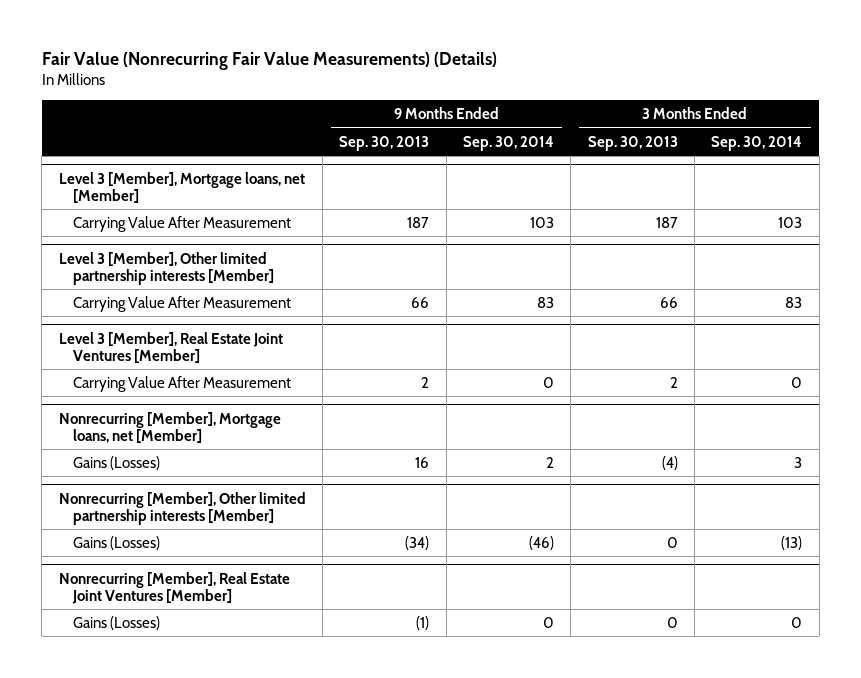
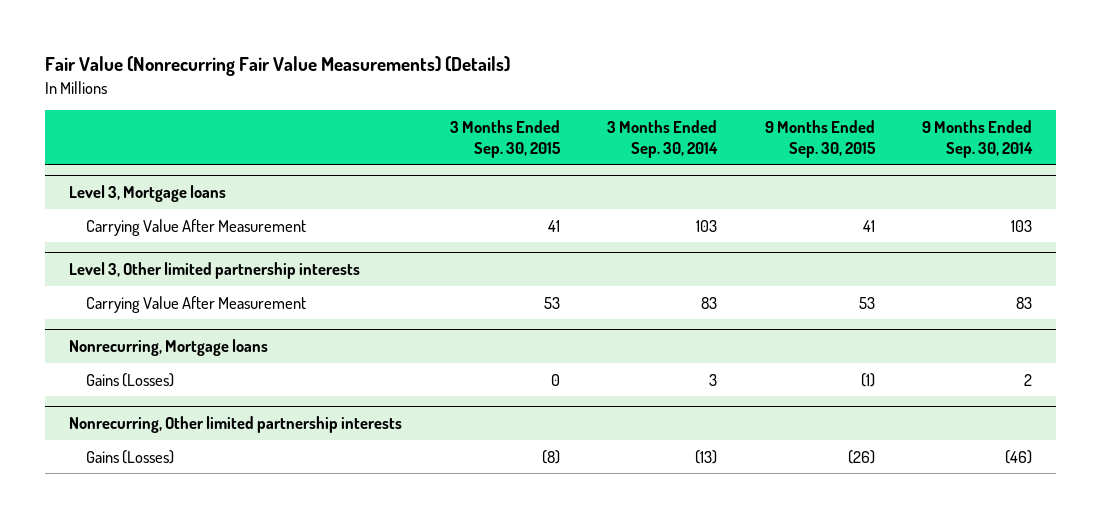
- | 9 Months Ended Sep. 30, 2013 | 9 Months Ended Sep. 30, 2014 | 3 Months Ended Sep. 30, 2013 | 3 Months Ended Sep. 30, 2014
+ | 3 Months Ended Sep. 30, 2015 | 3 Months Ended Sep. 30, 2014 | 9 Months Ended Sep. 30, 2015 | 9 Months Ended Sep. 30, 2014
- Level 3 [Member], Mortgage loans, net [Member]
+ Level 3, Mortgage loans
- Level 3 [Member], Other limited partnership interests [Member]
+ Level 3, Other limited partnership interests
- Level 3 [Member], Real Estate Joint Ventures [Member]
- Carrying Value After Measurement | 2 | 0 | 2 | 0
- Nonrecurring [Member], Mortgage loans, net [Member]
+ Nonrecurring, Mortgage loans
- Nonrecurring [Member], Other limited partnership interests [Member]
+ Nonrecurring, Other limited partnership interests
- Nonrecurring [Member], Real Estate Joint Ventures [Member]
- Gains (Losses) | (1) | 0 | 0 | 0

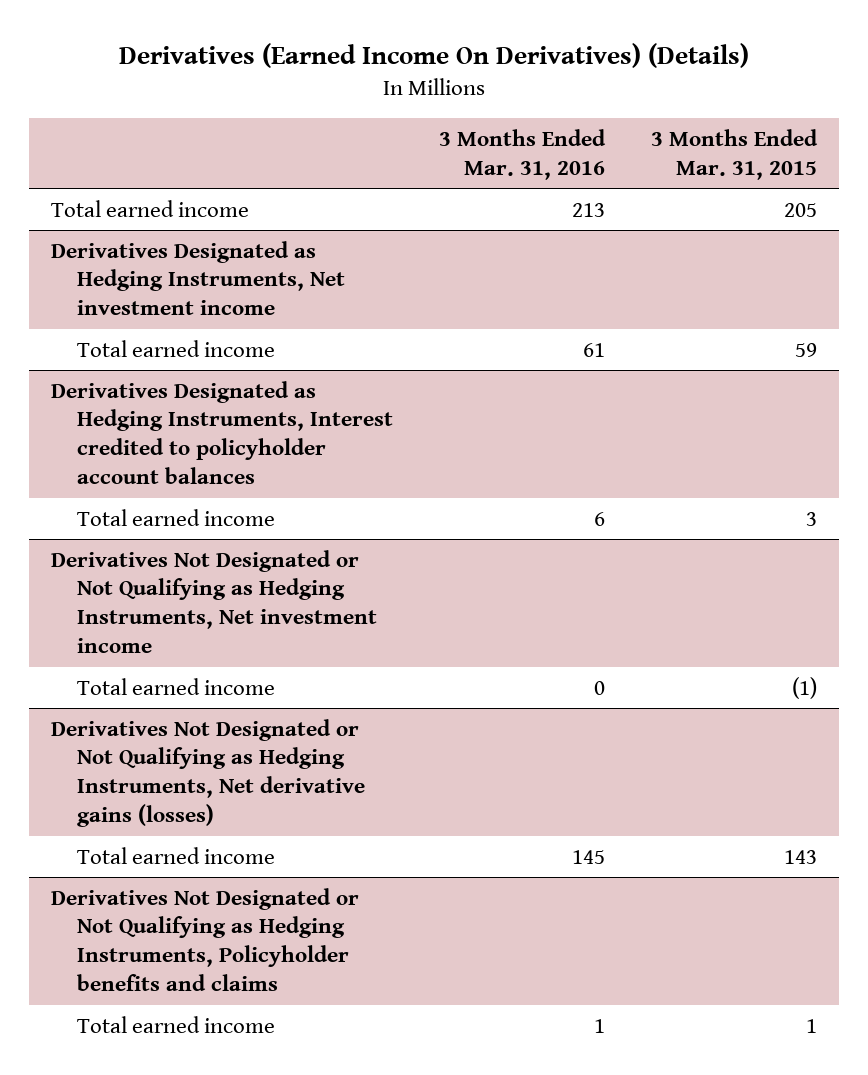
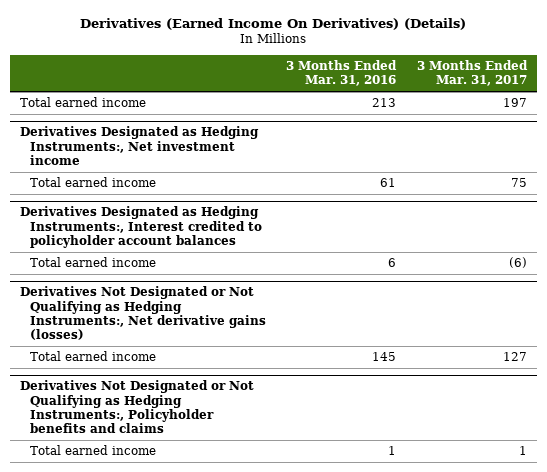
- | 3 Months Ended Mar. 31, 2016 | 3 Months Ended Mar. 31, 2015
+ | 3 Months Ended Mar. 31, 2016 | 3 Months Ended Mar. 31, 2017
- Derivatives Designated as Hedging Instruments, Net investment income
+ Derivatives Designated as Hedging Instruments:, Net investment income
- Derivatives Designated as Hedging Instruments, Interest credited to policyholder account balances
+ Derivatives Designated as Hedging Instruments:, Interest credited to policyholder account balances
- Derivatives Not Designated or Not Qualifying as Hedging Instruments, Net investment income
- Total earned income | 0 | (1)
- Derivatives Not Designated or Not Qualifying as Hedging Instruments, Net derivative gains (losses)
+ Derivatives Not Designated or Not Qualifying as Hedging Instruments:, Net derivative gains (losses)
- Derivatives Not Designated or Not Qualifying as Hedging Instruments, Policyholder benefits and claims
+ Derivatives Not Designated or Not Qualifying as Hedging Instruments:, Policyholder benefits and claims

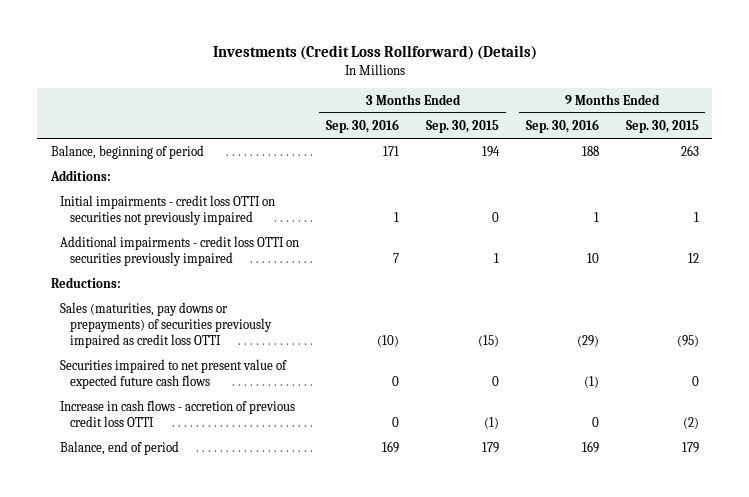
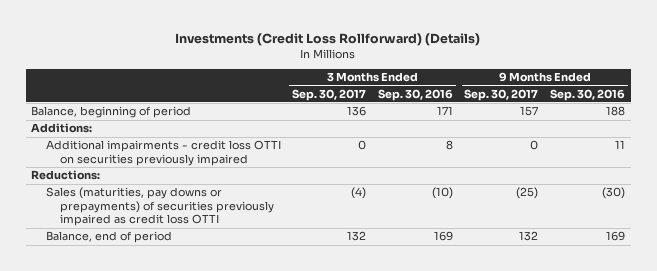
- | 3 Months Ended Sep. 30, 2016 | 3 Months Ended Sep. 30, 2015 | 9 Months Ended Sep. 30, 2016 | 9 Months Ended Sep. 30, 2015
+ | 3 Months Ended Sep. 30, 2017 | 3 Months Ended Sep. 30, 2016 | 9 Months Ended Sep. 30, 2017 | 9 Months Ended Sep. 30, 2016
- Initial impairments - credit loss OTTI on securities not previously impaired | 1 | 0 | 1 | 1
- Additional impairments - credit loss OTTI on securities previously impaired | 7 | 1 | 10 | 12
+ Additional impairments - credit loss OTTI on securities previously impaired | 0 | 8 | 0 | 11
- Sales (maturities, pay downs or prepayments) of securities previously impaired as credit loss OTTI | (10) | (15) | (29) | (95)
- Securities impaired to net present value of expected future cash flows | 0 | 0 | (1) | 0
- Increase in cash flows - accretion of previous credit loss OTTI | 0 | (1) | 0 | (2)
+ Sales (maturities, pay downs or prepayments) of securities previously impaired as credit loss OTTI | (4) | (10) | (25) | (30)

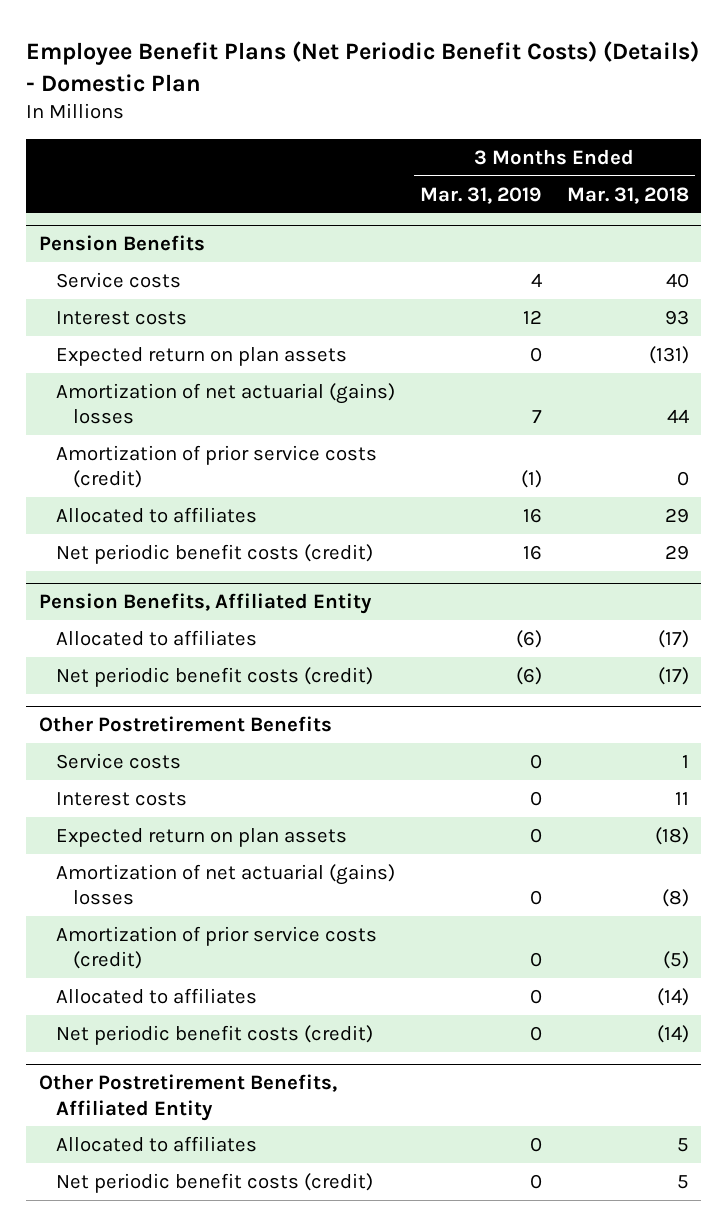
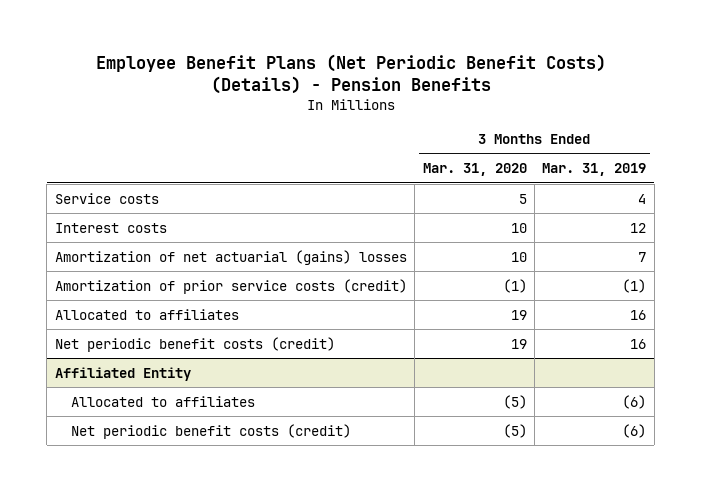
- Employee Benefit Plans (Net Periodic Benefit Costs) (Details) - Domestic Plan
+ Employee Benefit Plans (Net Periodic Benefit Costs) (Details) - Pension Benefits
- | 3 Months Ended Mar. 31, 2019 | 3 Months Ended Mar. 31, 2018
+ | 3 Months Ended Mar. 31, 2020 | 3 Months Ended Mar. 31, 2019
- Pension Benefits
- Expected return on plan assets | 0 | (131)
- Pension Benefits, Affiliated Entity
+ Affiliated Entity
- Other Postretirement Benefits
- Service costs | 0 | 1
- Interest costs | 0 | 11
- Expected return on plan assets | 0 | (18)
- Amortization of net actuarial (gains) losses | 0 | (8)
- Amortization of prior service costs (credit) | 0 | (5)
- Allocated to affiliates | 0 | (14)
- Net periodic benefit costs (credit) | 0 | (14)
- Other Postretirement Benefits, Affiliated Entity
- Allocated to affiliates | 0 | 5
- Net periodic benefit costs (credit) | 0 | 5

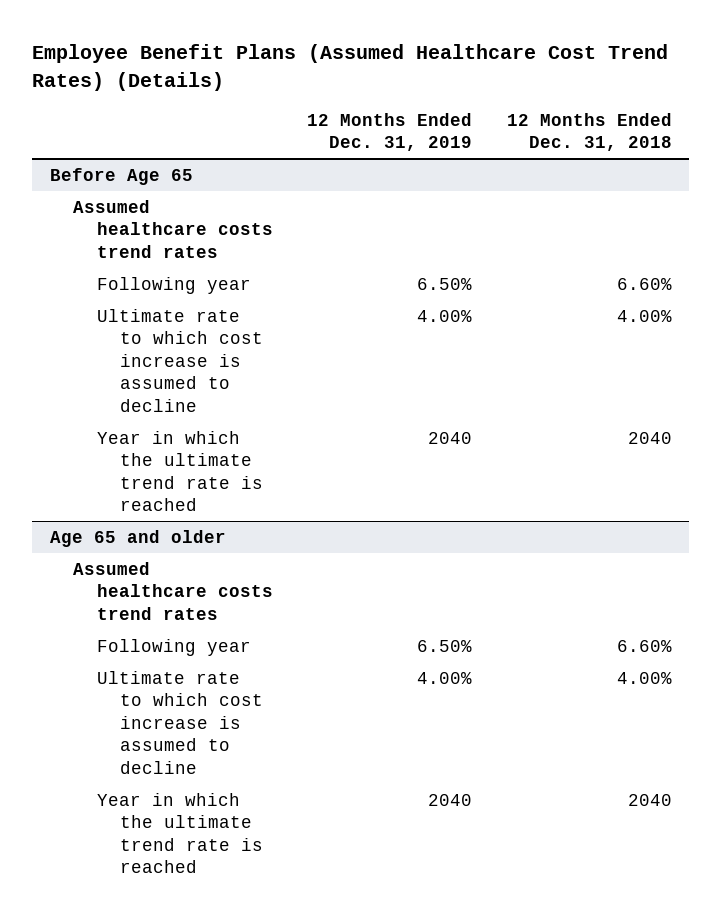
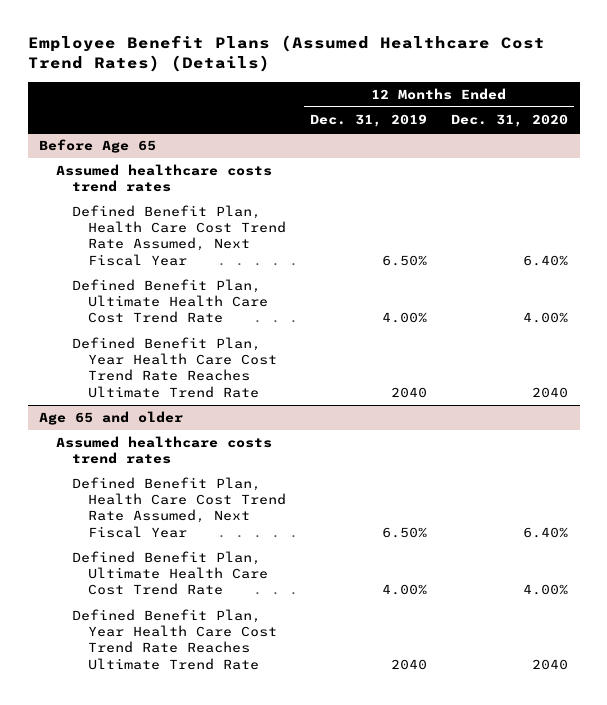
- | 12 Months Ended Dec. 31, 2019 | 12 Months Ended Dec. 31, 2018
+ | 12 Months Ended Dec. 31, 2019 | 12 Months Ended Dec. 31, 2020
@ Before Age 65
- Following year | 6.50% | 6.60%
- Ultimate rate to which cost increase is assumed to decline | 4.00% | 4.00%
- Year in which the ultimate trend rate is reached | 2040 | 2040
+ Defined Benefit Plan, Health Care Cost Trend Rate Assumed, Next Fiscal Year | 6.50% | 6.40%
+ Defined Benefit Plan, Ultimate Health Care Cost Trend Rate | 4.00% | 4.00%
+ Defined Benefit Plan, Year Health Care Cost Trend Rate Reaches Ultimate Trend Rate | 2040 | 2040
@ Age 65 and older
- Following year | 6.50% | 6.60%
- Ultimate rate to which cost increase is assumed to decline | 4.00% | 4.00%
- Year in which the ultimate trend rate is reached | 2040 | 2040
+ Defined Benefit Plan, Health Care Cost Trend Rate Assumed, Next Fiscal Year | 6.50% | 6.40%
+ Defined Benefit Plan, Ultimate Health Care Cost Trend Rate | 4.00% | 4.00%
+ Defined Benefit Plan, Year Health Care Cost Trend Rate Reaches Ultimate Trend Rate | 2040 | 2040

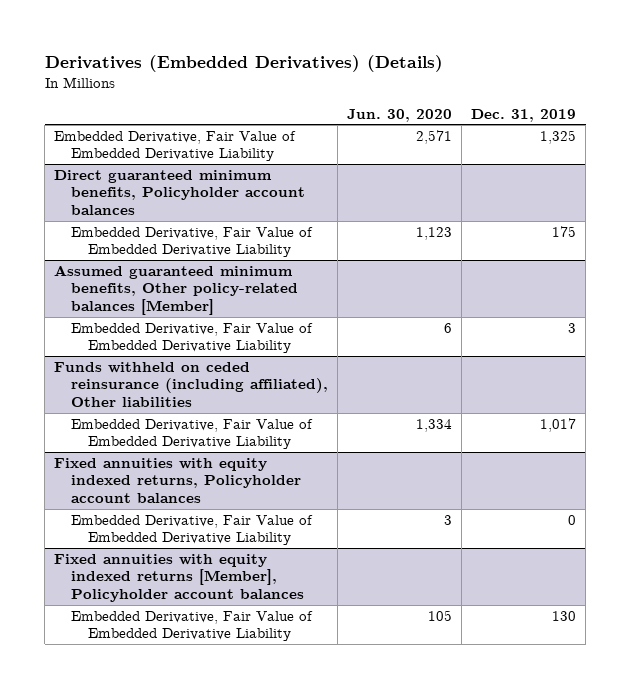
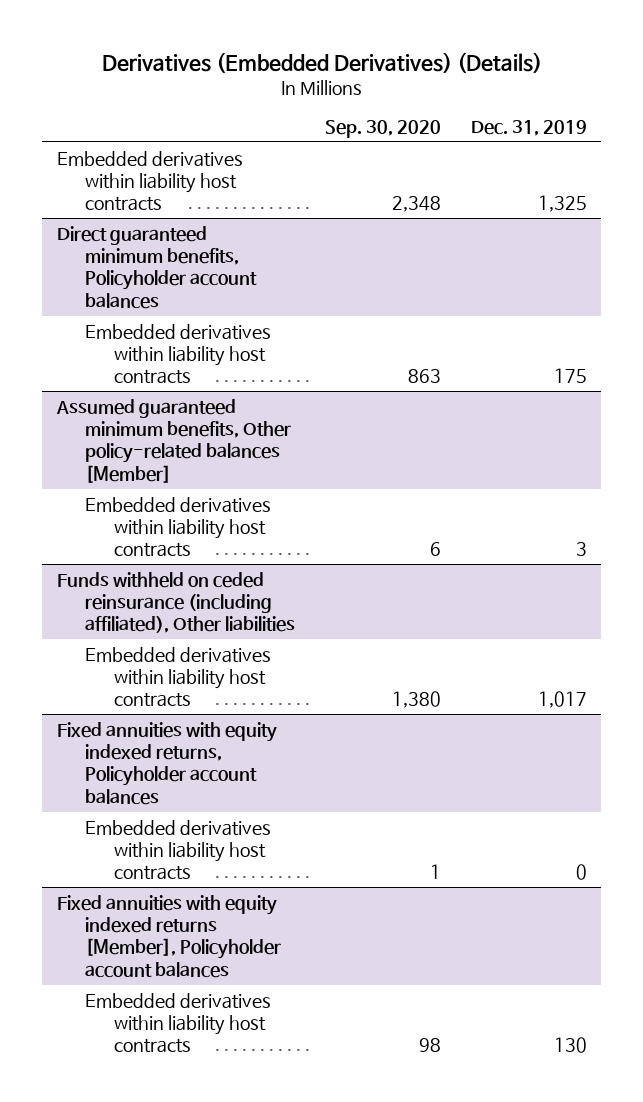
- | Jun. 30, 2020 | Dec. 31, 2019
+ | Sep. 30, 2020 | Dec. 31, 2019
- Embedded Derivative, Fair Value of Embedded Derivative Liability | 2,571 | 1,325
+ Embedded derivatives within liability host contracts | 2,348 | 1,325
@ Direct guaranteed minimum benefits, Policyholder account balances
- Embedded Derivative, Fair Value of Embedded Derivative Liability | 1,123 | 175
+ Embedded derivatives within liability host contracts | 863 | 175
@ Assumed guaranteed minimum benefits, Other policy-related balances [Member]
- Embedded Derivative, Fair Value of Embedded Derivative Liability | 6 | 3
+ Embedded derivatives within liability host contracts | 6 | 3
@ Funds withheld on ceded reinsurance (including affiliated), Other liabilities
- Embedded Derivative, Fair Value of Embedded Derivative Liability | 1,334 | 1,017
+ Embedded derivatives within liability host contracts | 1,380 | 1,017
@ Fixed annuities with equity indexed returns, Policyholder account balances
- Embedded Derivative, Fair Value of Embedded Derivative Liability | 3 | 0
+ Embedded derivatives within liability host contracts | 1 | 0
@ Fixed annuities with equity indexed returns [Member], Policyholder account balances
- Embedded Derivative, Fair Value of Embedded Derivative Liability | 105 | 130
+ Embedded derivatives within liability host contracts | 98 | 130

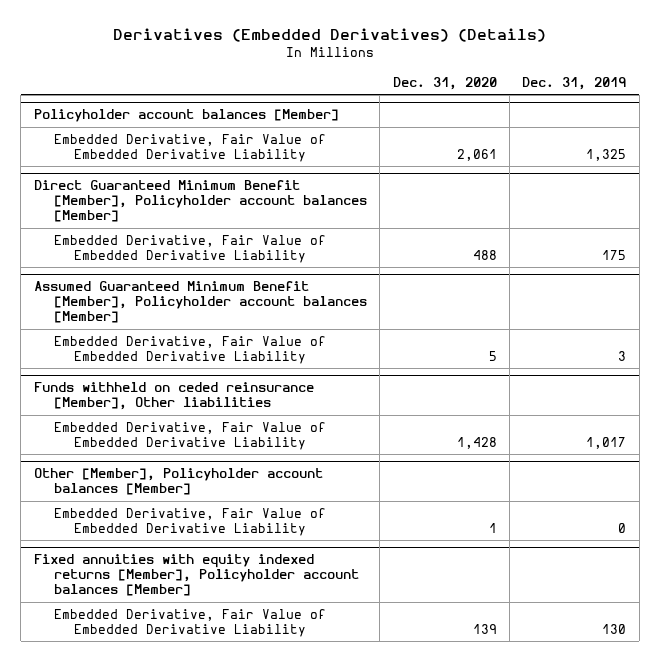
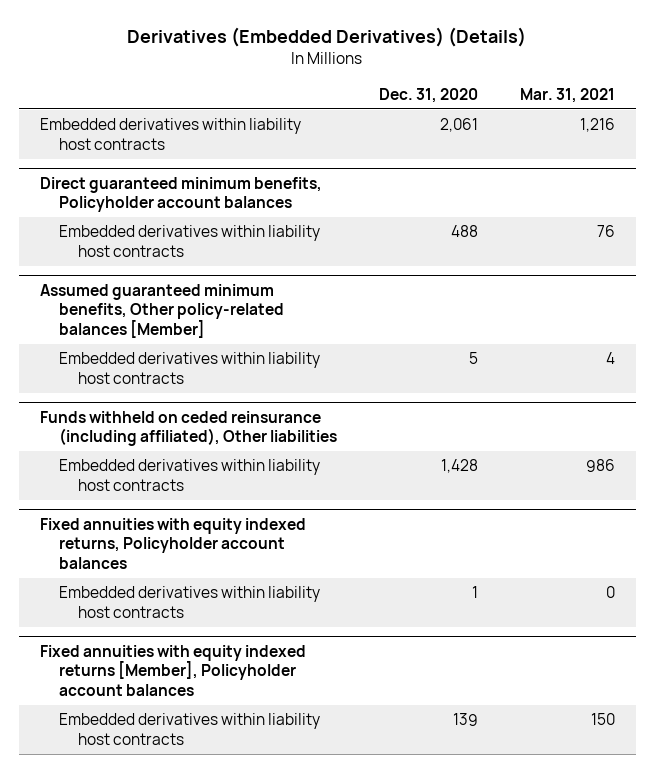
- | Dec. 31, 2020 | Dec. 31, 2019
+ | Dec. 31, 2020 | Mar. 31, 2021
- Policyholder account balances [Member]
- Embedded Derivative, Fair Value of Embedded Derivative Liability | 2,061 | 1,325
- Direct Guaranteed Minimum Benefit [Member], Policyholder account balances [Member]
- Embedded Derivative, Fair Value of Embedded Derivative Liability | 488 | 175
- Assumed Guaranteed Minimum Benefit [Member], Policyholder account balances [Member]
- Embedded Derivative, Fair Value of Embedded Derivative Liability | 5 | 3
- Funds withheld on ceded reinsurance [Member], Other liabilities
- Embedded Derivative, Fair Value of Embedded Derivative Liability | 1,428 | 1,017
- Other [Member], Policyholder account balances [Member]
- Embedded Derivative, Fair Value of Embedded Derivative Liability | 1 | 0
- Fixed annuities with equity indexed returns [Member], Policyholder account balances [Member]
- Embedded Derivative, Fair Value of Embedded Derivative Liability | 139 | 130
+ Embedded derivatives within liability host contracts | 2,061 | 1,216
+ Direct guaranteed minimum benefits, Policyholder account balances
+ Embedded derivatives within liability host contracts | 488 | 76
+ Assumed guaranteed minimum benefits, Other policy-related balances [Member]
+ Embedded derivatives within liability host contracts | 5 | 4
+ Funds withheld on ceded reinsurance (including affiliated), Other liabilities
+ Embedded derivatives within liability host contracts | 1,428 | 986
+ Fixed annuities with equity indexed returns, Policyholder account balances
+ Embedded derivatives within liability host contracts | 1 | 0
+ Fixed annuities with equity indexed returns [Member], Policyholder account balances
+ Embedded derivatives within liability host contracts | 139 | 150

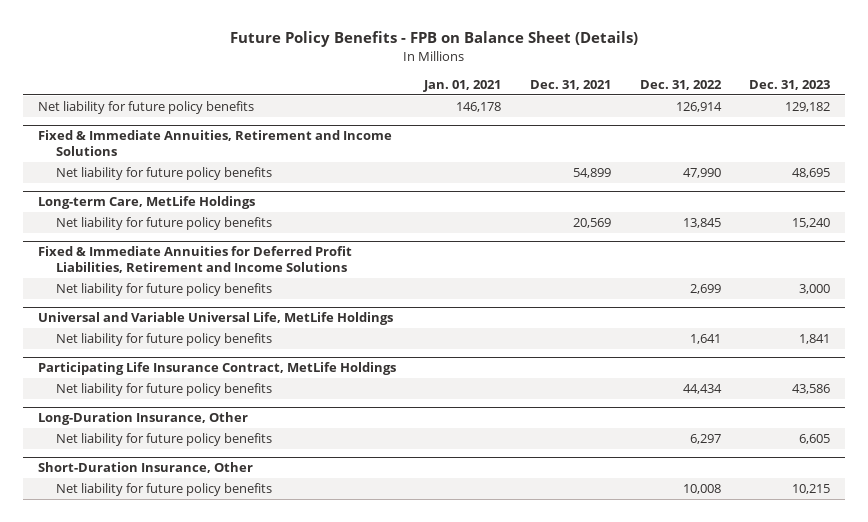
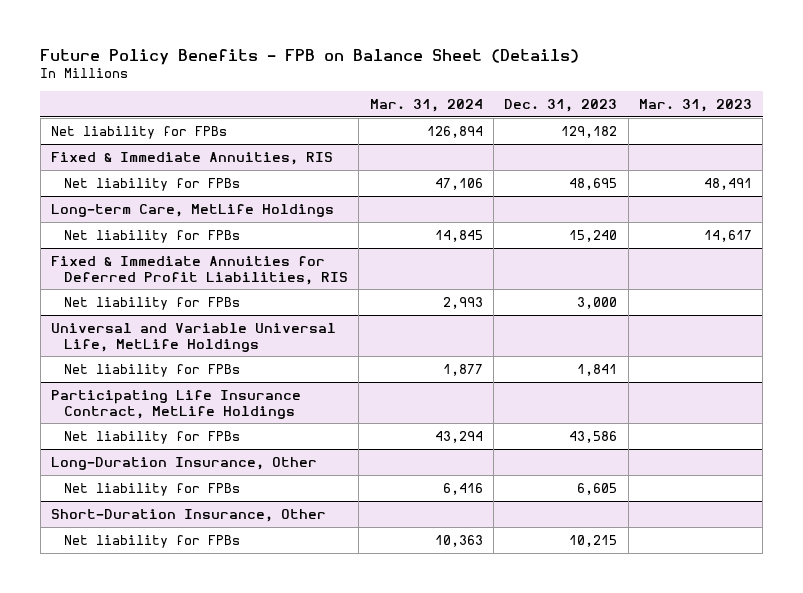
- | Jan. 01, 2021 | Dec. 31, 2021 | Dec. 31, 2022 | Dec. 31, 2023
+ | Mar. 31, 2024 | Dec. 31, 2023 | Mar. 31, 2023
- Net liability for future policy benefits | 146,178 | | 126,914 | 129,182
- Fixed & Immediate Annuities, Retirement and Income Solutions
- Net liability for future policy benefits | | 54,899 | 47,990 | 48,695
+ Net liability for FPBs | 126,894 | 129,182 |
+ Fixed & Immediate Annuities, RIS
+ Net liability for FPBs | 47,106 | 48,695 | 48,491
@ Long-term Care, MetLife Holdings
- Net liability for future policy benefits | | 20,569 | 13,845 | 15,240
- Fixed & Immediate Annuities for Deferred Profit Liabilities, Retirement and Income Solutions
- Net liability for future policy benefits | | | 2,699 | 3,000
@ Long-term Care, MetLife Holdings
+ Net liability for FPBs | 14,845 | 15,240 | 14,617
+ Fixed & Immediate Annuities for Deferred Profit Liabilities, RIS
+ Net liability for FPBs | 2,993 | 3,000 |
@ Universal and Variable Universal Life, MetLife Holdings
- Net liability for future policy benefits | | | 1,641 | 1,841
+ Net liability for FPBs | 1,877 | 1,841 |
@ Participating Life Insurance Contract, MetLife Holdings
- Net liability for future policy benefits | | | 44,434 | 43,586
+ Net liability for FPBs | 43,294 | 43,586 |
@ Long-Duration Insurance, Other
- Net liability for future policy benefits | | | 6,297 | 6,605
+ Net liability for FPBs | 6,416 | 6,605 |
@ Short-Duration Insurance, Other
- Net liability for future policy benefits | | | 10,008 | 10,215
+ Net liability for FPBs | 10,363 | 10,215 |

